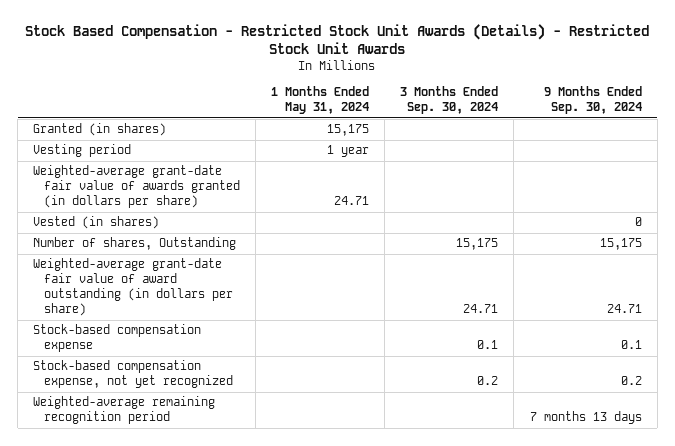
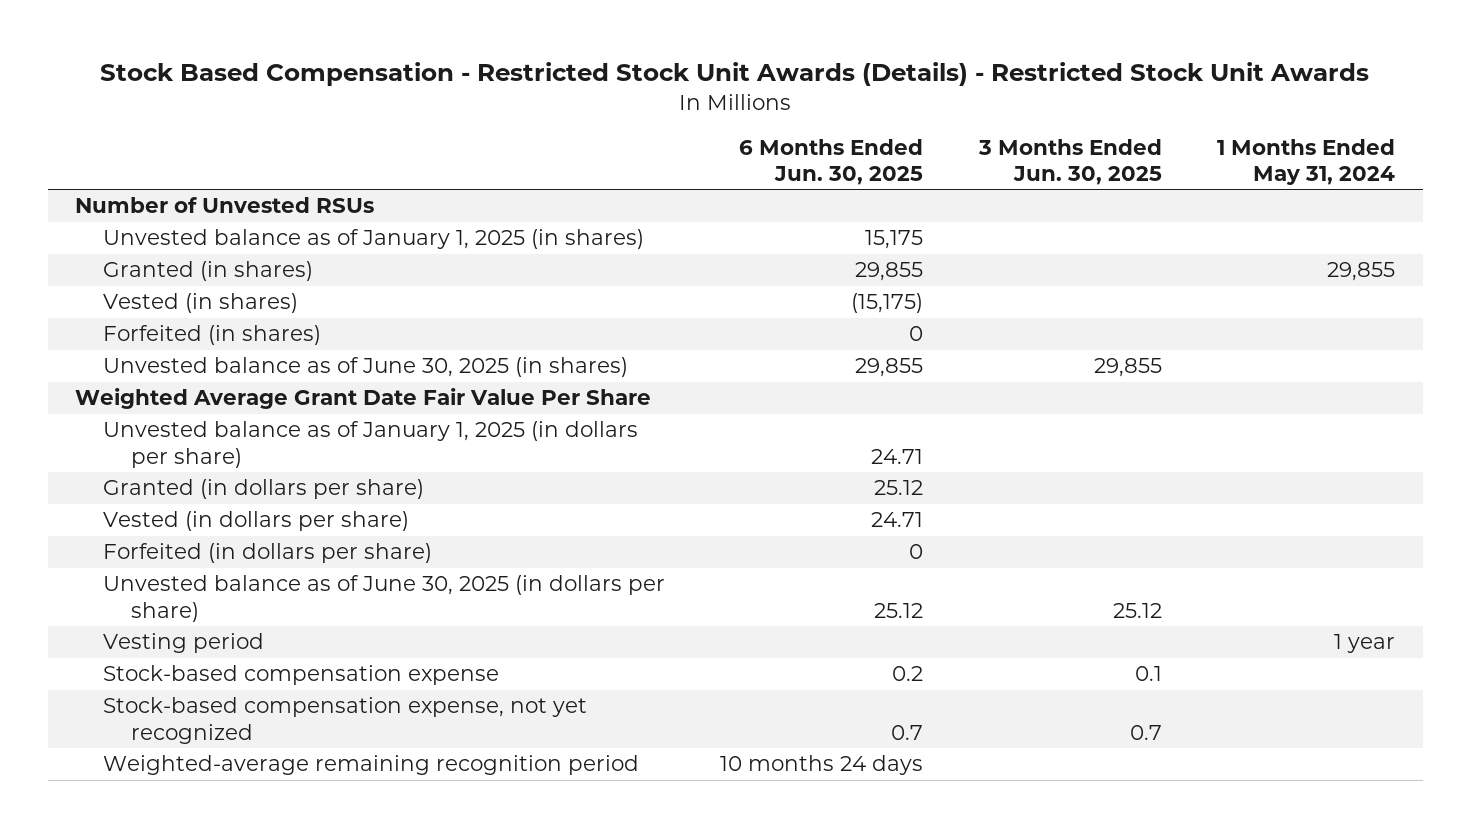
- | 1 Months Ended May 31, 2024 | 3 Months Ended Sep. 30, 2024 | 9 Months Ended Sep. 30, 2024
+ | 6 Months Ended Jun. 30, 2025 | 3 Months Ended Jun. 30, 2025 | 1 Months Ended May 31, 2024
- Granted (in shares) | 15,175 | |
- Weighted-average grant-date fair value of awards granted (in dollars per share) | 24.71 | |
+ Number of Unvested RSUs
+ Unvested balance as of January 1, 2025 (in shares) | 15,175 | |
+ Granted (in shares) | 29,855 | | 29,855
- Number of shares, Outstanding | | 15,175 | 15,175
- Weighted-average grant-date fair value of award outstanding (in dollars per share) | | 24.71 | 24.71
+ Forfeited (in shares) | 0 | |
+ Unvested balance as of June 30, 2025 (in shares) | 29,855 | 29,855 |
+ Weighted Average Grant Date Fair Value Per Share
+ Unvested balance as of January 1, 2025 (in dollars per share) | 24.71 | |
+ Granted (in dollars per share) | 25.12 | |
+ Vested (in dollars per share) | 24.71 | |
+ Forfeited (in dollars per share) | 0 | |
+ Unvested balance as of June 30, 2025 (in dollars per share) | 25.12 | 25.12 |
moved down: Vesting period | | | 1 year

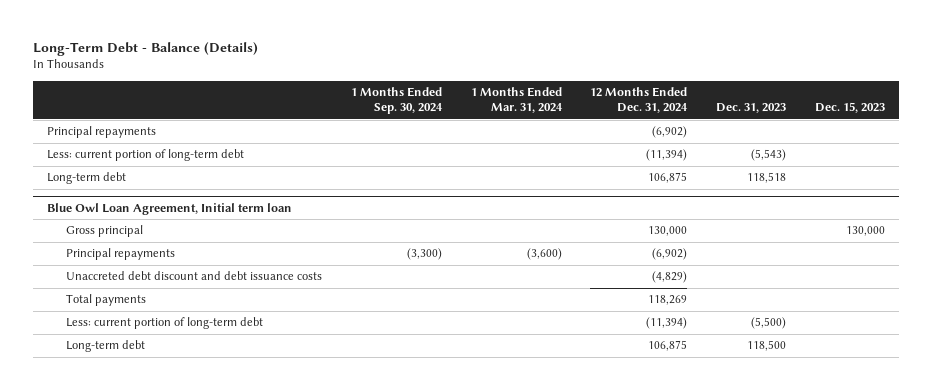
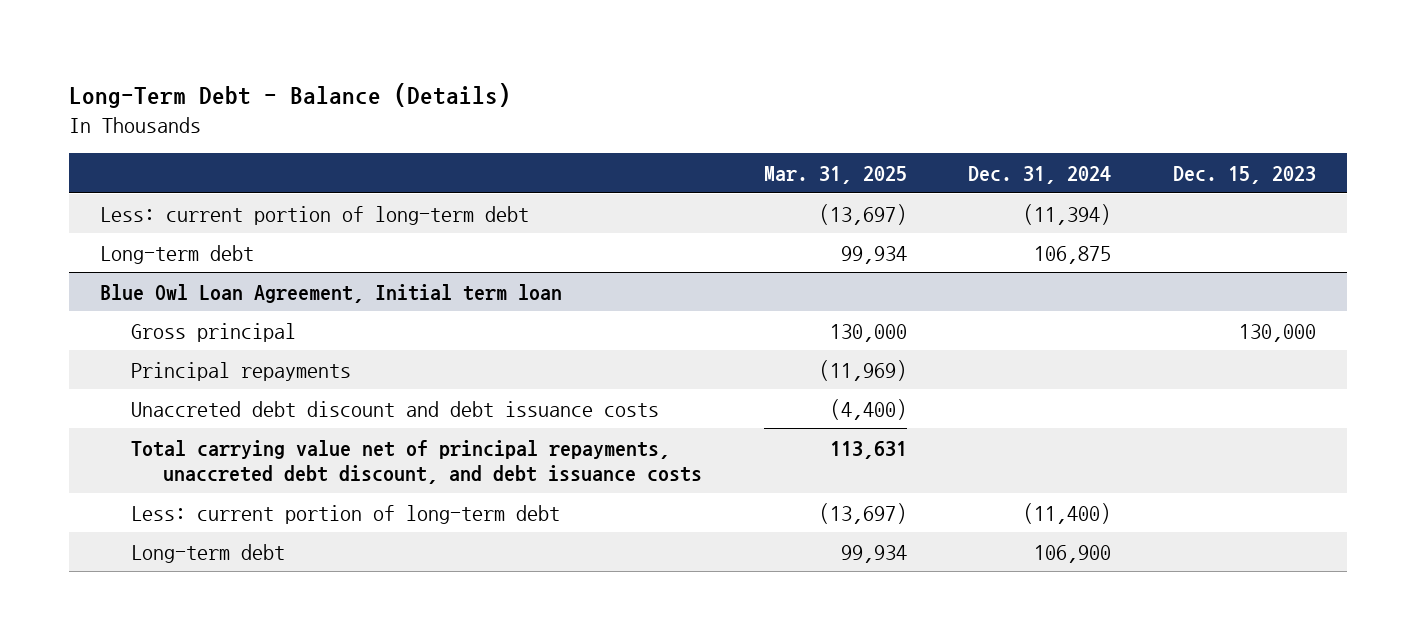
- | 1 Months Ended Sep. 30, 2024 | 1 Months Ended Mar. 31, 2024 | 12 Months Ended Dec. 31, 2024 | Dec. 31, 2023 | Dec. 15, 2023
+ | Mar. 31, 2025 | Dec. 31, 2024 | Dec. 15, 2023
- Principal repayments | | | (6,902) | |
@ Blue Owl Loan Agreement, Initial term loan
- Total payments | | | 118,269 | |
+ Total carrying value net of principal repayments, unaccreted debt discount, and debt issuance costs | 113,631 | |

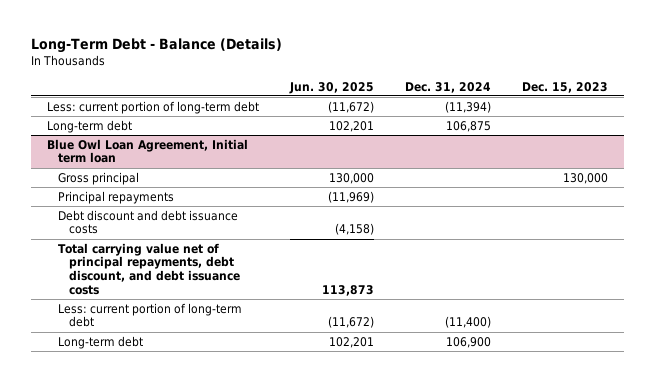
- | Mar. 31, 2025 | Dec. 31, 2024 | Dec. 15, 2023
+ | Jun. 30, 2025 | Dec. 31, 2024 | Dec. 15, 2023
@ Blue Owl Loan Agreement, Initial term loan
- Unaccreted debt discount and debt issuance costs | (4,400) | |
- Total carrying value net of principal repayments, unaccreted debt discount, and debt issuance costs | 113,631 | |
+ Debt discount and debt issuance costs | (4,158) | |
+ Total carrying value net of principal repayments, debt discount, and debt issuance costs | 113,873 | |

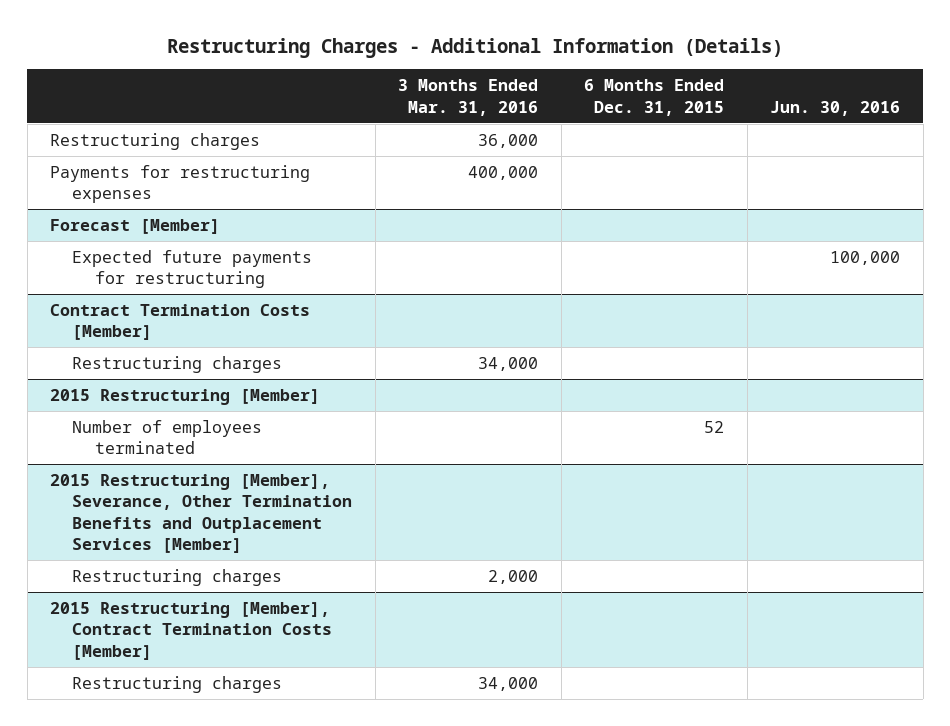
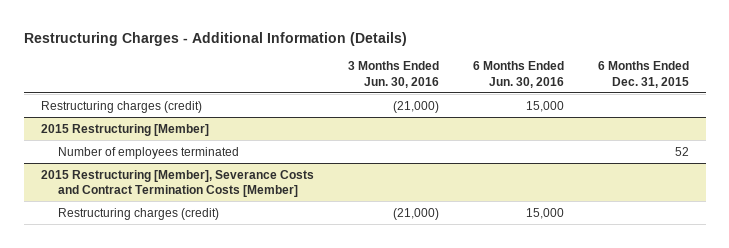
- | 3 Months Ended Mar. 31, 2016 | 6 Months Ended Dec. 31, 2015 | Jun. 30, 2016
+ | 3 Months Ended Jun. 30, 2016 | 6 Months Ended Jun. 30, 2016 | 6 Months Ended Dec. 31, 2015
- Restructuring charges | 36,000 | |
- Payments for restructuring expenses | 400,000 | |
- Forecast [Member]
- Expected future payments for restructuring | | | 100,000
- Contract Termination Costs [Member]
- Restructuring charges | 34,000 | |
+ Restructuring charges (credit) | (21,000) | 15,000 |
- 2015 Restructuring [Member], Severance, Other Termination Benefits and Outplacement Services [Member]
- Restructuring charges | 2,000 | |
- 2015 Restructuring [Member], Contract Termination Costs [Member]
- Restructuring charges | 34,000 | |
+ 2015 Restructuring [Member], Severance Costs and Contract Termination Costs [Member]
+ Restructuring charges (credit) | (21,000) | 15,000 |

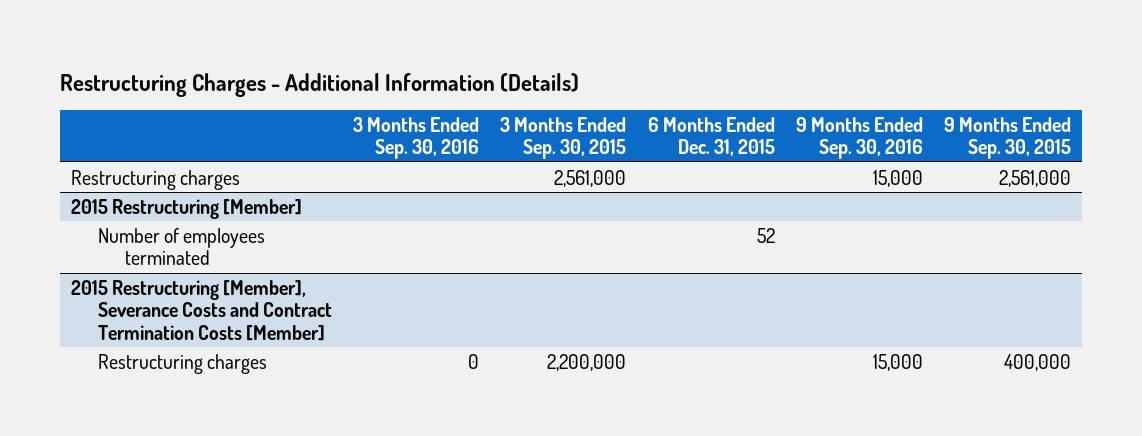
- | 3 Months Ended Jun. 30, 2016 | 6 Months Ended Jun. 30, 2016 | 6 Months Ended Dec. 31, 2015
+ | 3 Months Ended Sep. 30, 2016 | 3 Months Ended Sep. 30, 2015 | 6 Months Ended Dec. 31, 2015 | 9 Months Ended Sep. 30, 2016 | 9 Months Ended Sep. 30, 2015
- Restructuring charges (credit) | (21,000) | 15,000 |
+ Restructuring charges | | 2,561,000 | | 15,000 | 2,561,000
@ 2015 Restructuring [Member], Severance Costs and Contract Termination Costs [Member]
- Restructuring charges (credit) | (21,000) | 15,000 |
+ Restructuring charges | 0 | 2,200,000 | | 15,000 | 400,000

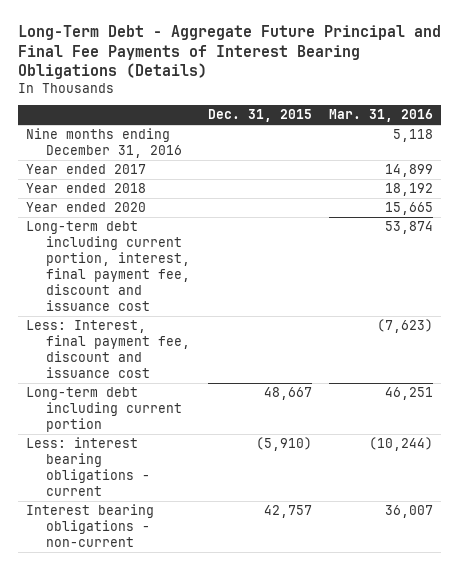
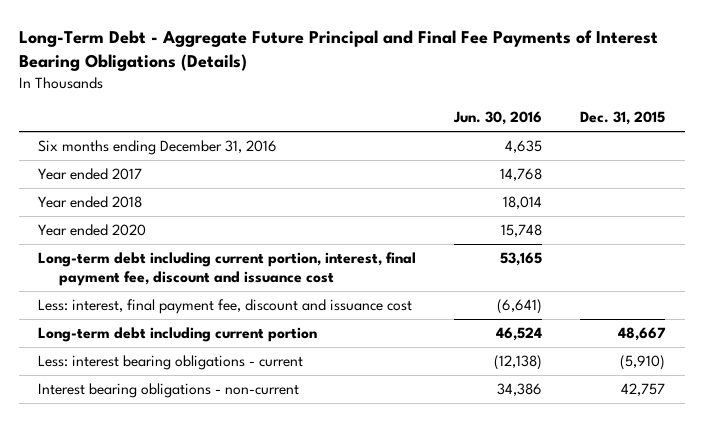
- | Dec. 31, 2015 | Mar. 31, 2016
+ | Jun. 30, 2016 | Dec. 31, 2015
- Nine months ending December 31, 2016 | | 5,118
+ Six months ending December 31, 2016 | 4,635 |
- Less: Interest, final payment fee, discount and issuance cost | | (7,623)
+ Less: interest, final payment fee, discount and issuance cost | (6,641) |

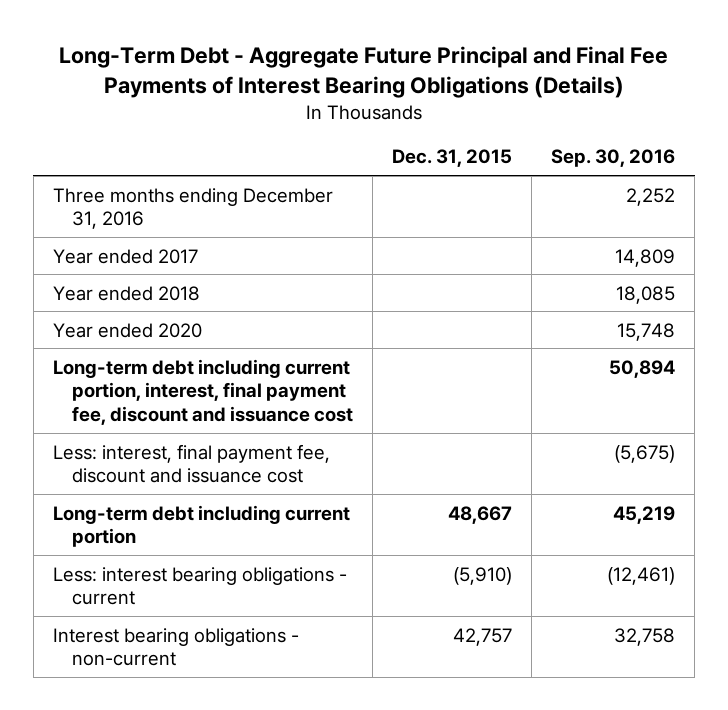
- | Jun. 30, 2016 | Dec. 31, 2015
+ | Dec. 31, 2015 | Sep. 30, 2016
- Six months ending December 31, 2016 | 4,635 |
+ Three months ending December 31, 2016 | | 2,252

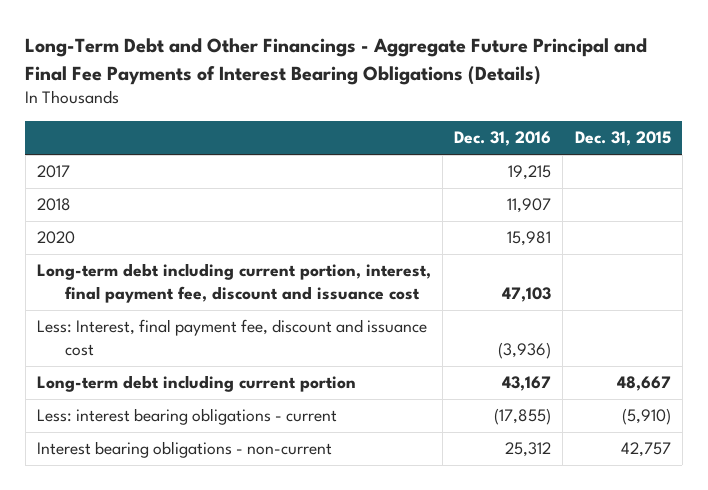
- Long-Term Debt - Aggregate Future Principal and Final Fee Payments of Interest Bearing Obligations (Details)
+ Long-Term Debt and Other Financings - Aggregate Future Principal and Final Fee Payments of Interest Bearing Obligations (Details)
- | Dec. 31, 2015 | Sep. 30, 2016
+ | Dec. 31, 2016 | Dec. 31, 2015
- Three months ending December 31, 2016 | | 2,252
- Year ended 2017 | | 14,809
- Year ended 2018 | | 18,085
- Year ended 2020 | | 15,748
+ 2017 | 19,215 |
+ 2018 | 11,907 |
+ 2020 | 15,981 |
- Less: interest, final payment fee, discount and issuance cost | | (5,675)
+ Less: Interest, final payment fee, discount and issuance cost | (3,936) |

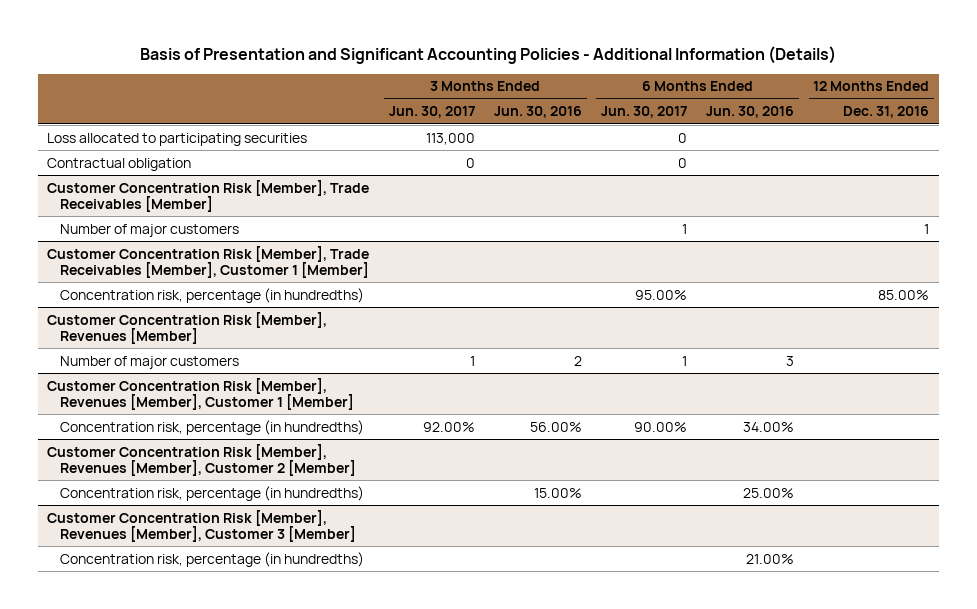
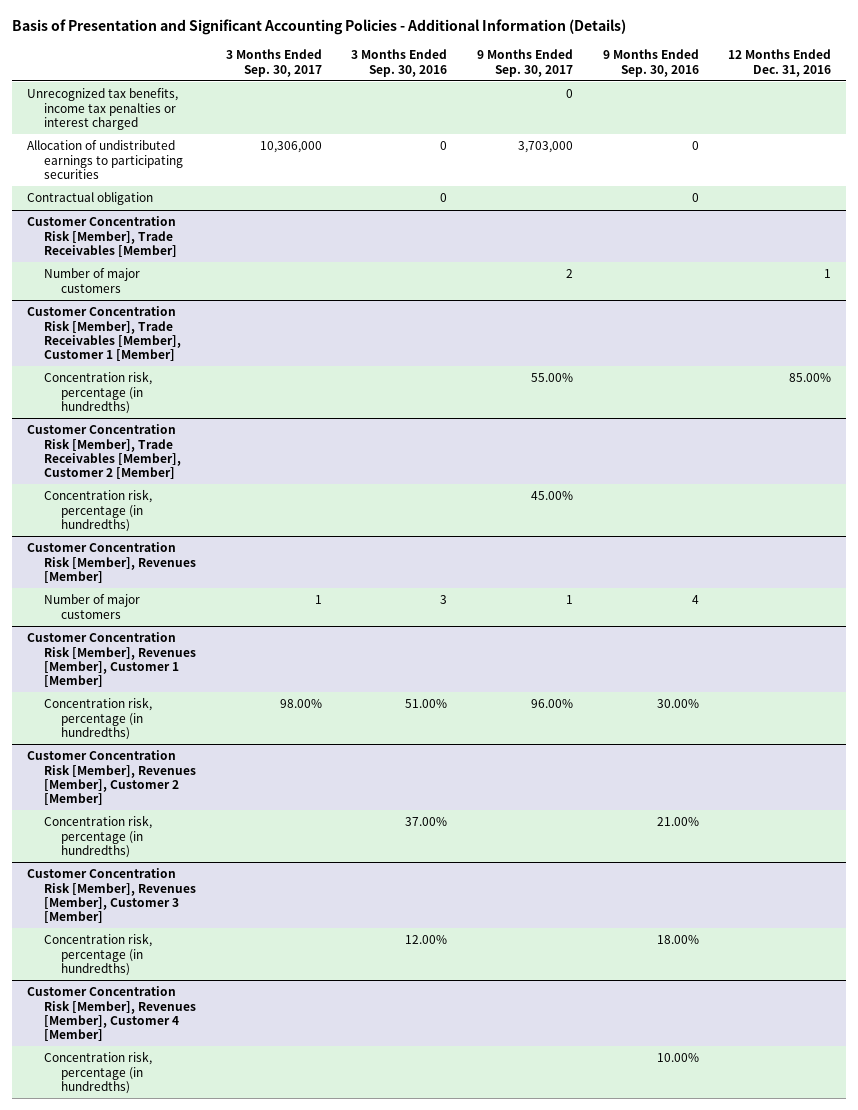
- | 3 Months Ended Jun. 30, 2017 | 3 Months Ended Jun. 30, 2016 | 6 Months Ended Jun. 30, 2017 | 6 Months Ended Jun. 30, 2016 | 12 Months Ended Dec. 31, 2016
+ | 3 Months Ended Sep. 30, 2017 | 3 Months Ended Sep. 30, 2016 | 9 Months Ended Sep. 30, 2017 | 9 Months Ended Sep. 30, 2016 | 12 Months Ended Dec. 31, 2016
- Loss allocated to participating securities | 113,000 | | 0 | |
+ Unrecognized tax benefits, income tax penalties or interest charged | | | 0 | |
+ Allocation of undistributed earnings to participating securities | 10,306,000 | 0 | 3,703,000 | 0 |
+ Customer Concentration Risk [Member], Trade Receivables [Member], Customer 2 [Member]
+ Concentration risk, percentage (in hundredths) | | | 45.00% | |
+ Customer Concentration Risk [Member], Revenues [Member], Customer 4 [Member]
+ Concentration risk, percentage (in hundredths) | | | | 10.00% |

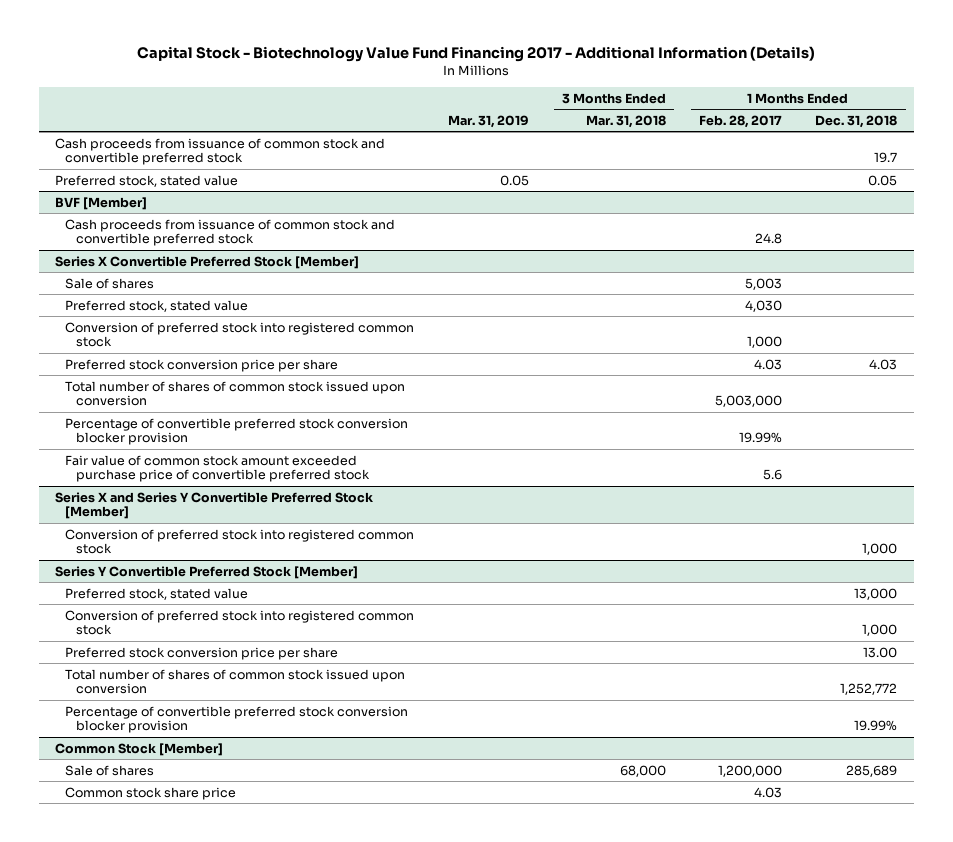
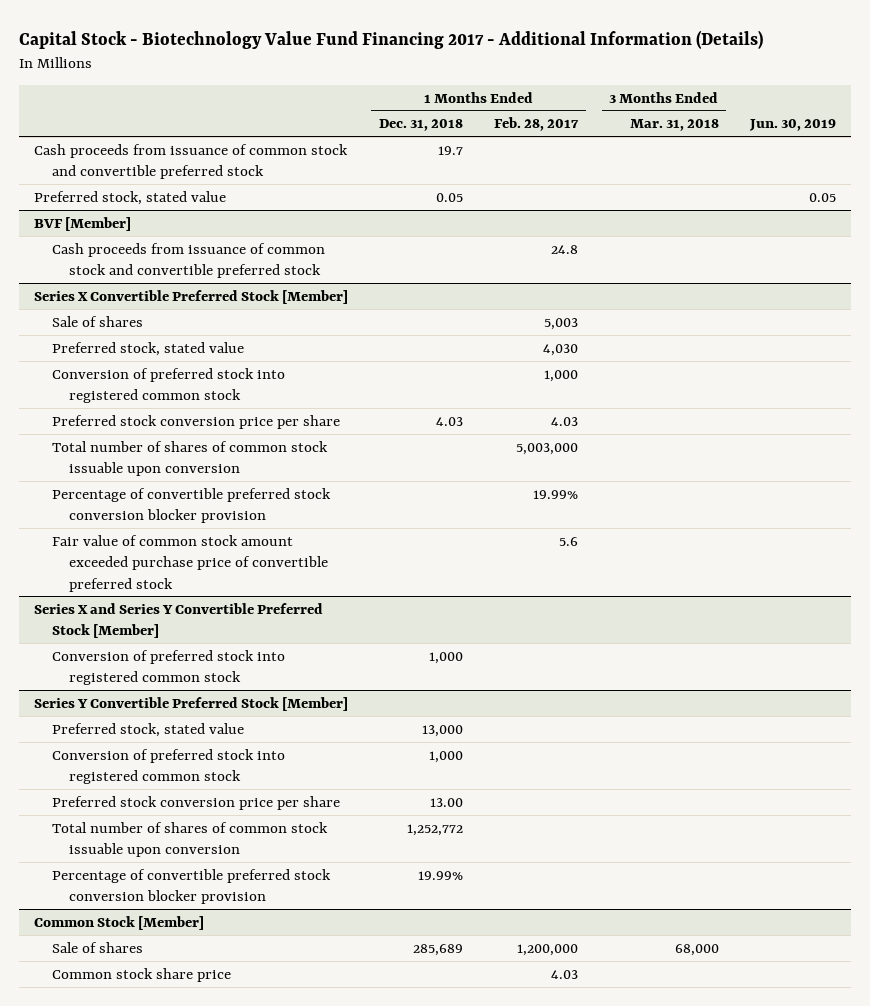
- | Mar. 31, 2019 | 3 Months Ended Mar. 31, 2018 | 1 Months Ended Feb. 28, 2017 | 1 Months Ended Dec. 31, 2018
+ | 1 Months Ended Dec. 31, 2018 | 1 Months Ended Feb. 28, 2017 | 3 Months Ended Mar. 31, 2018 | Jun. 30, 2019
@ Series X Convertible Preferred Stock [Member]
- Total number of shares of common stock issued upon conversion | | | 5,003,000 |
+ Total number of shares of common stock issuable upon conversion | | 5,003,000 | |
@ Series Y Convertible Preferred Stock [Member]
- Total number of shares of common stock issued upon conversion | | | | 1,252,772
+ Total number of shares of common stock issuable upon conversion | 1,252,772 | | |

